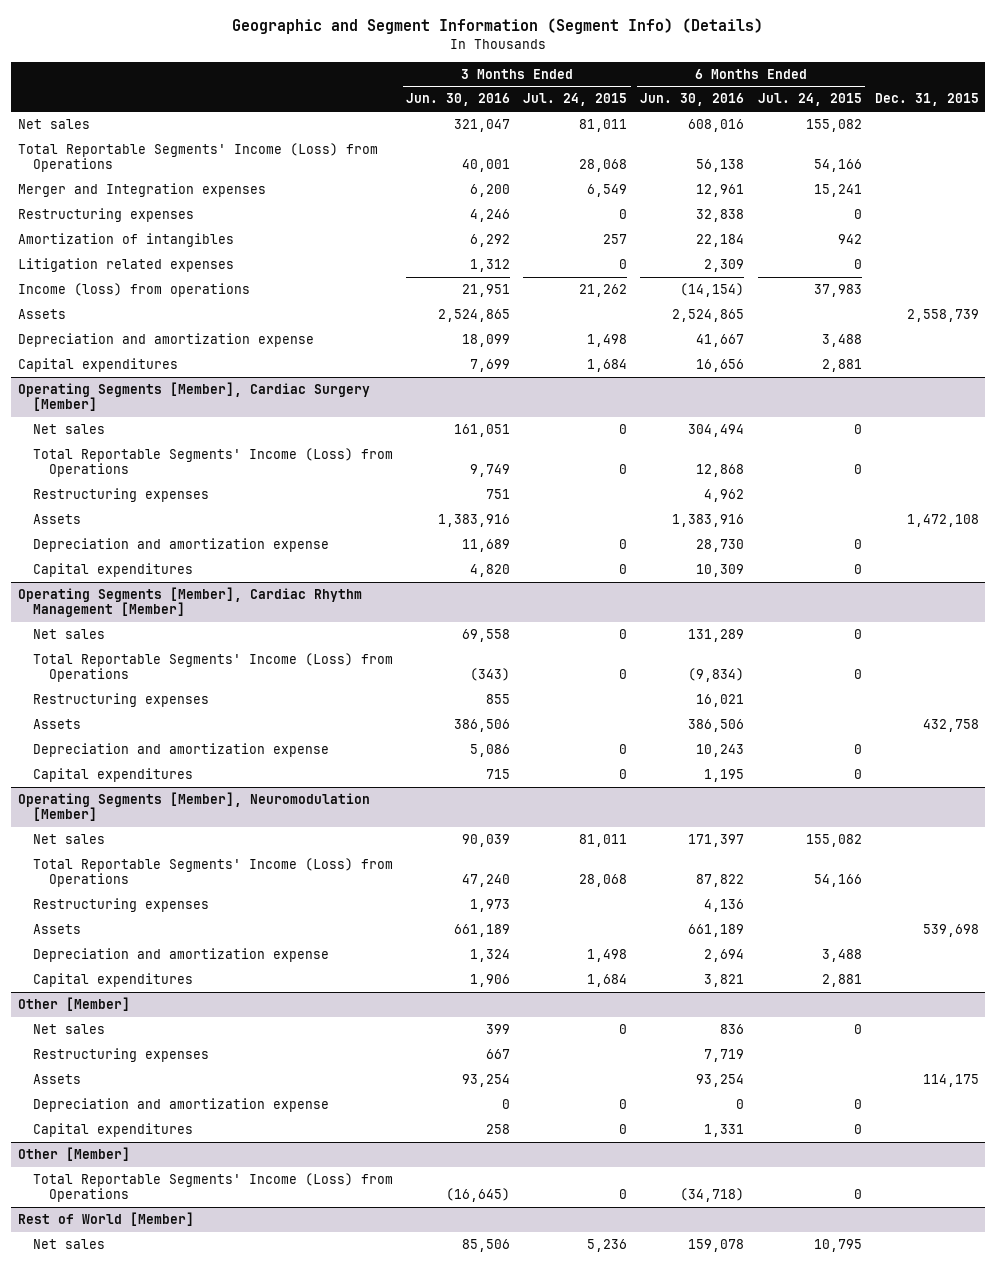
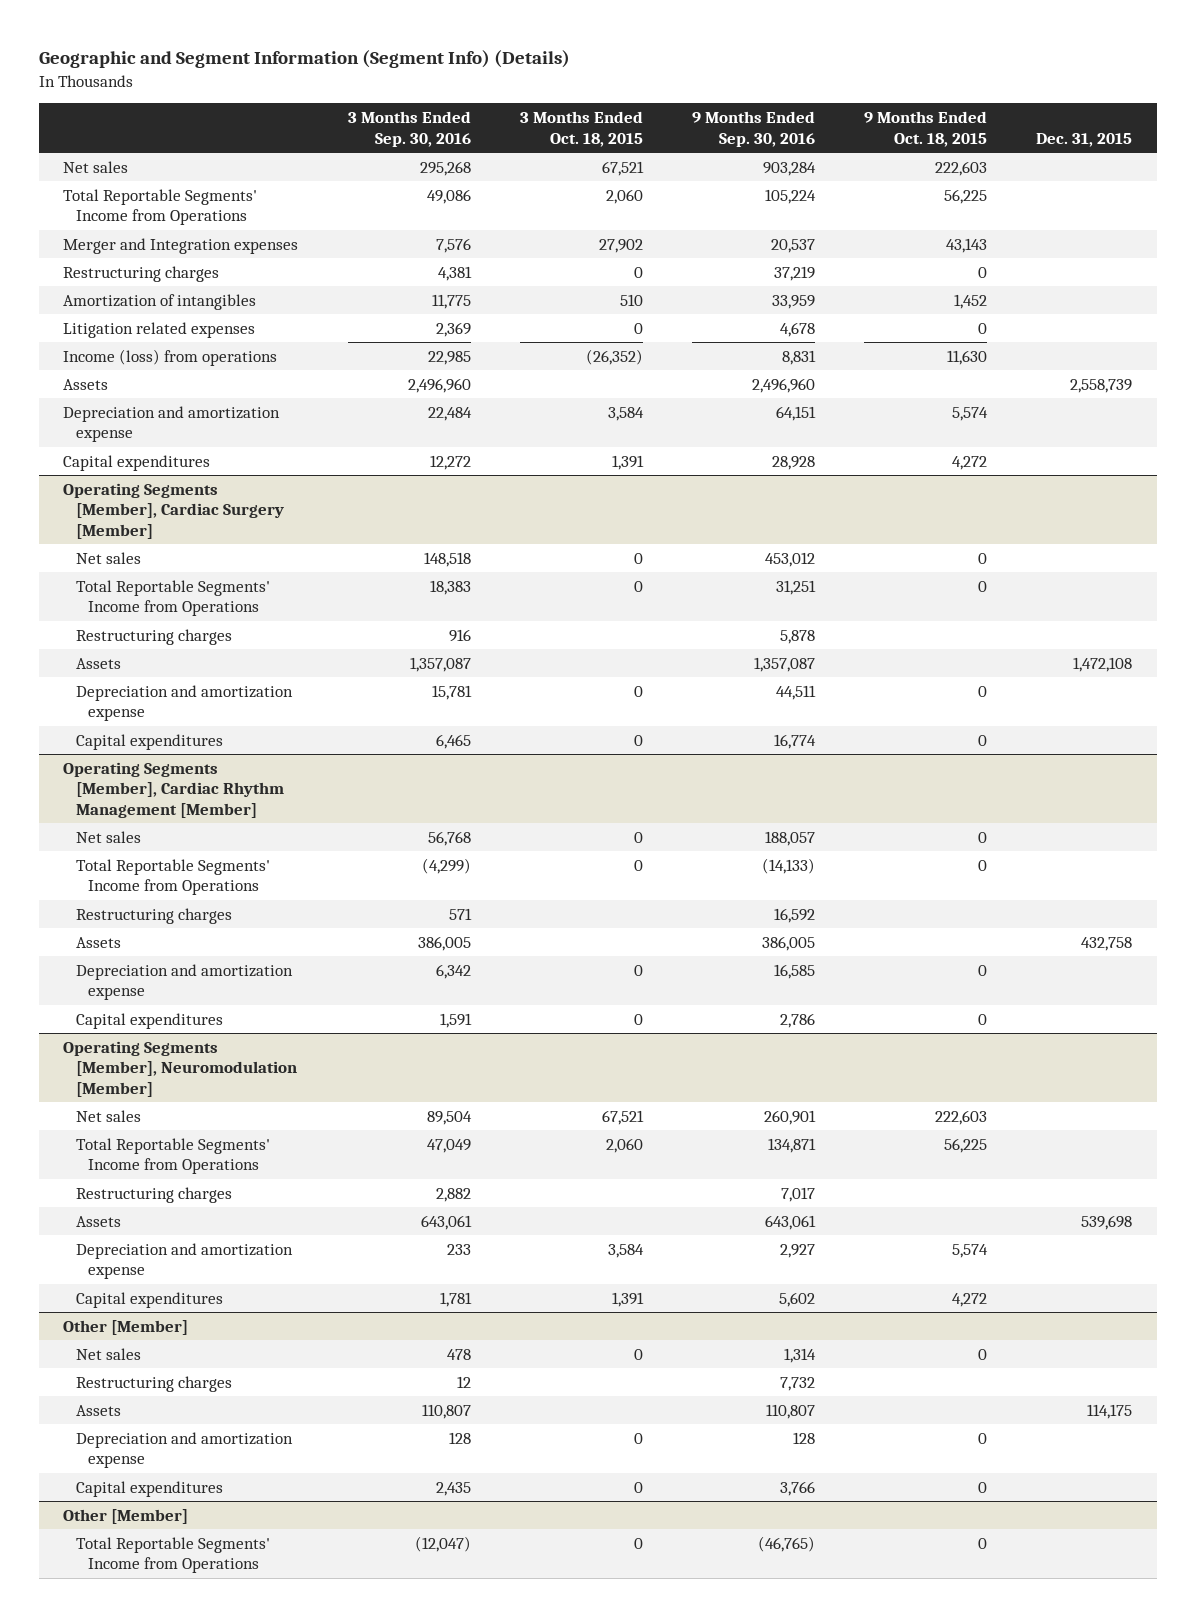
- | 3 Months Ended Jun. 30, 2016 | 3 Months Ended Jul. 24, 2015 | 6 Months Ended Jun. 30, 2016 | 6 Months Ended Jul. 24, 2015 | Dec. 31, 2015
+ | 3 Months Ended Sep. 30, 2016 | 3 Months Ended Oct. 18, 2015 | 9 Months Ended Sep. 30, 2016 | 9 Months Ended Oct. 18, 2015 | Dec. 31, 2015
- Total Reportable Segments' Income (Loss) from Operations | 40,001 | 28,068 | 56,138 | 54,166 |
+ Total Reportable Segments' Income from Operations | 49,086 | 2,060 | 105,224 | 56,225 |
- Restructuring expenses | 4,246 | 0 | 32,838 | 0 |
+ Restructuring charges | 4,381 | 0 | 37,219 | 0 |
@ Operating Segments [Member], Cardiac Surgery [Member]
- Total Reportable Segments' Income (Loss) from Operations | 9,749 | 0 | 12,868 | 0 |
- Restructuring expenses | 751 | | 4,962 | |
+ Total Reportable Segments' Income from Operations | 18,383 | 0 | 31,251 | 0 |
+ Restructuring charges | 916 | | 5,878 | |
@ Operating Segments [Member], Cardiac Rhythm Management [Member]
- Total Reportable Segments' Income (Loss) from Operations | (343) | 0 | (9,834) | 0 |
- Restructuring expenses | 855 | | 16,021 | |
+ Total Reportable Segments' Income from Operations | (4,299) | 0 | (14,133) | 0 |
+ Restructuring charges | 571 | | 16,592 | |
@ Operating Segments [Member], Neuromodulation [Member]
- Total Reportable Segments' Income (Loss) from Operations | 47,240 | 28,068 | 87,822 | 54,166 |
- Restructuring expenses | 1,973 | | 4,136 | |
+ Total Reportable Segments' Income from Operations | 47,049 | 2,060 | 134,871 | 56,225 |
+ Restructuring charges | 2,882 | | 7,017 | |
@ Other [Member]
- Restructuring expenses | 667 | | 7,719 | |
+ Restructuring charges | 12 | | 7,732 | |
- Total Reportable Segments' Income (Loss) from Operations | (16,645) | 0 | (34,718) | 0 |
- Rest of World [Member]
- Net sales | 85,506 | 5,236 | 159,078 | 10,795 |
@ Other [Member]
+ Total Reportable Segments' Income from Operations | (12,047) | 0 | (46,765) | 0 |

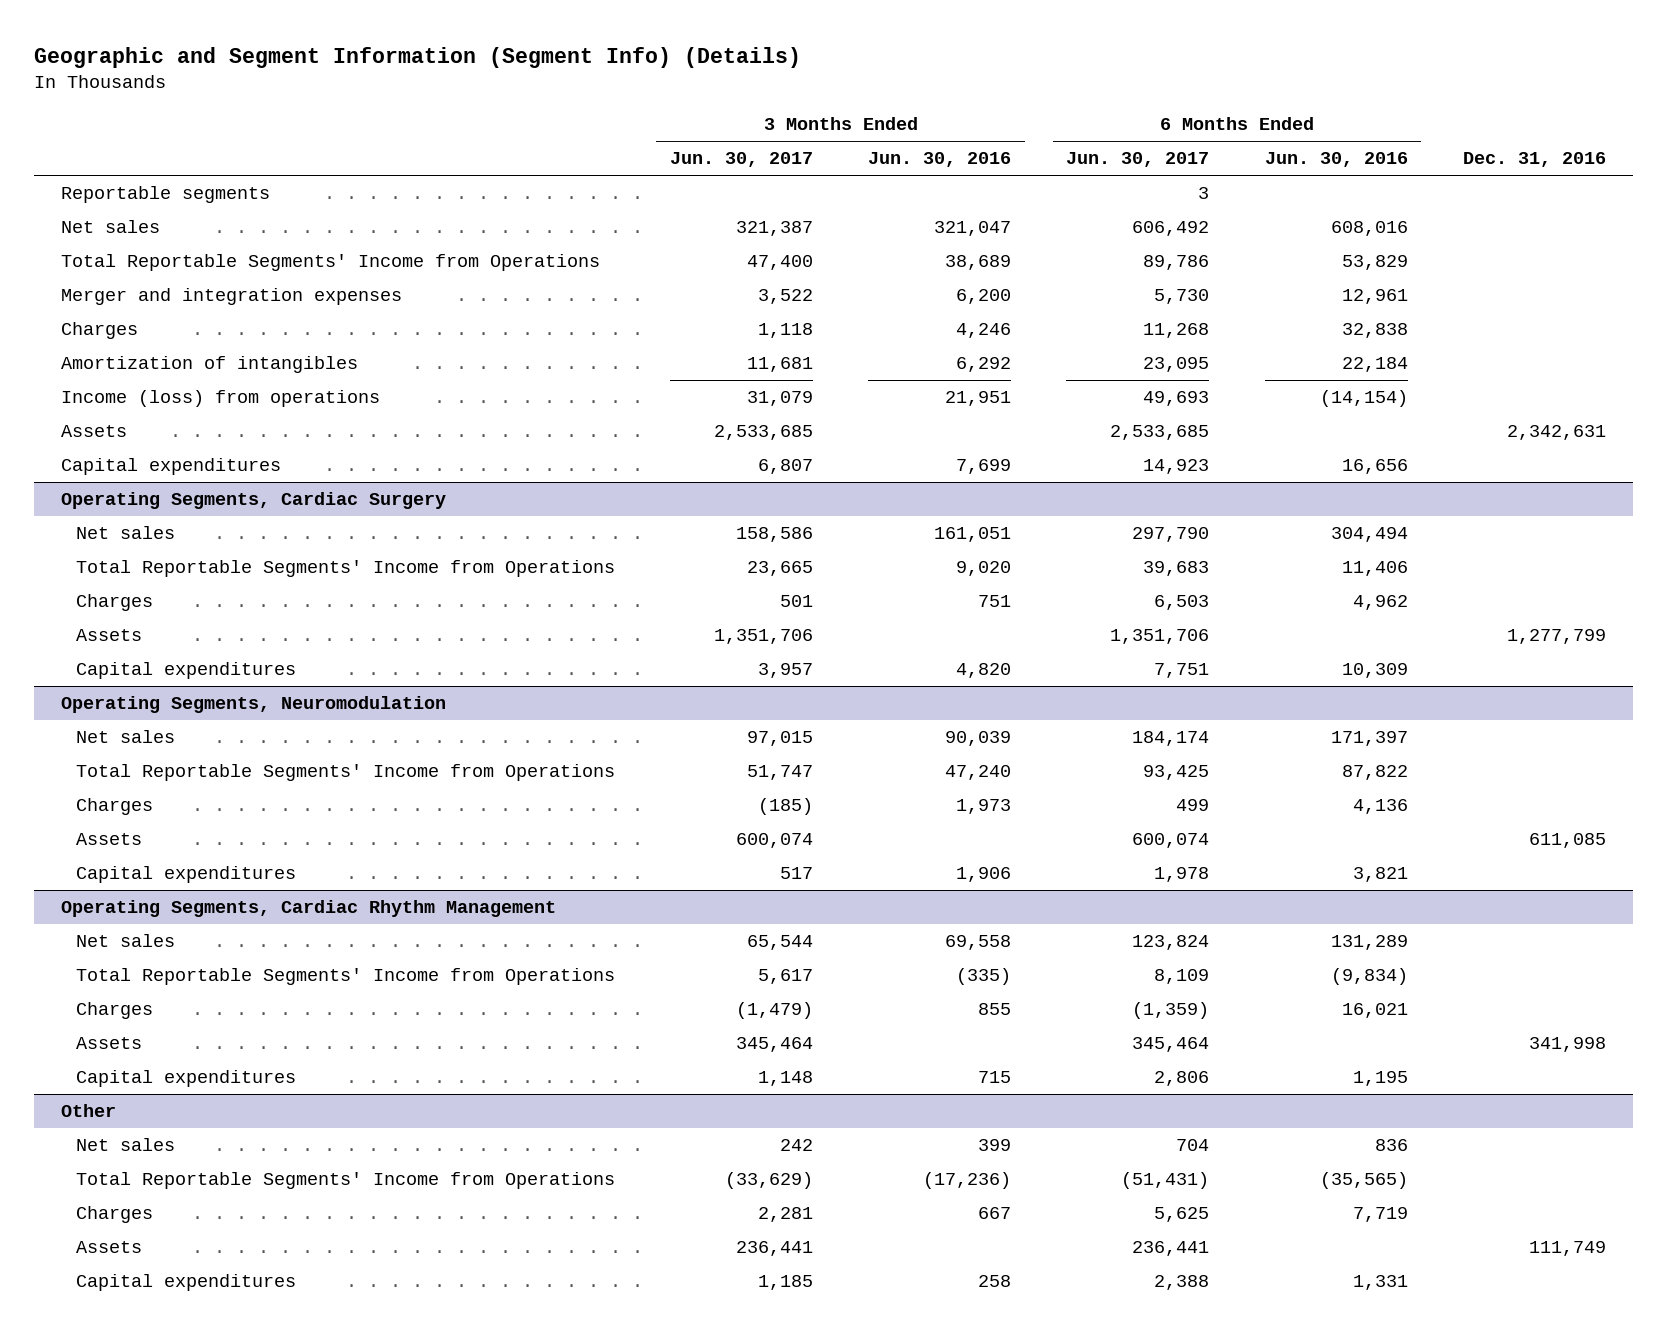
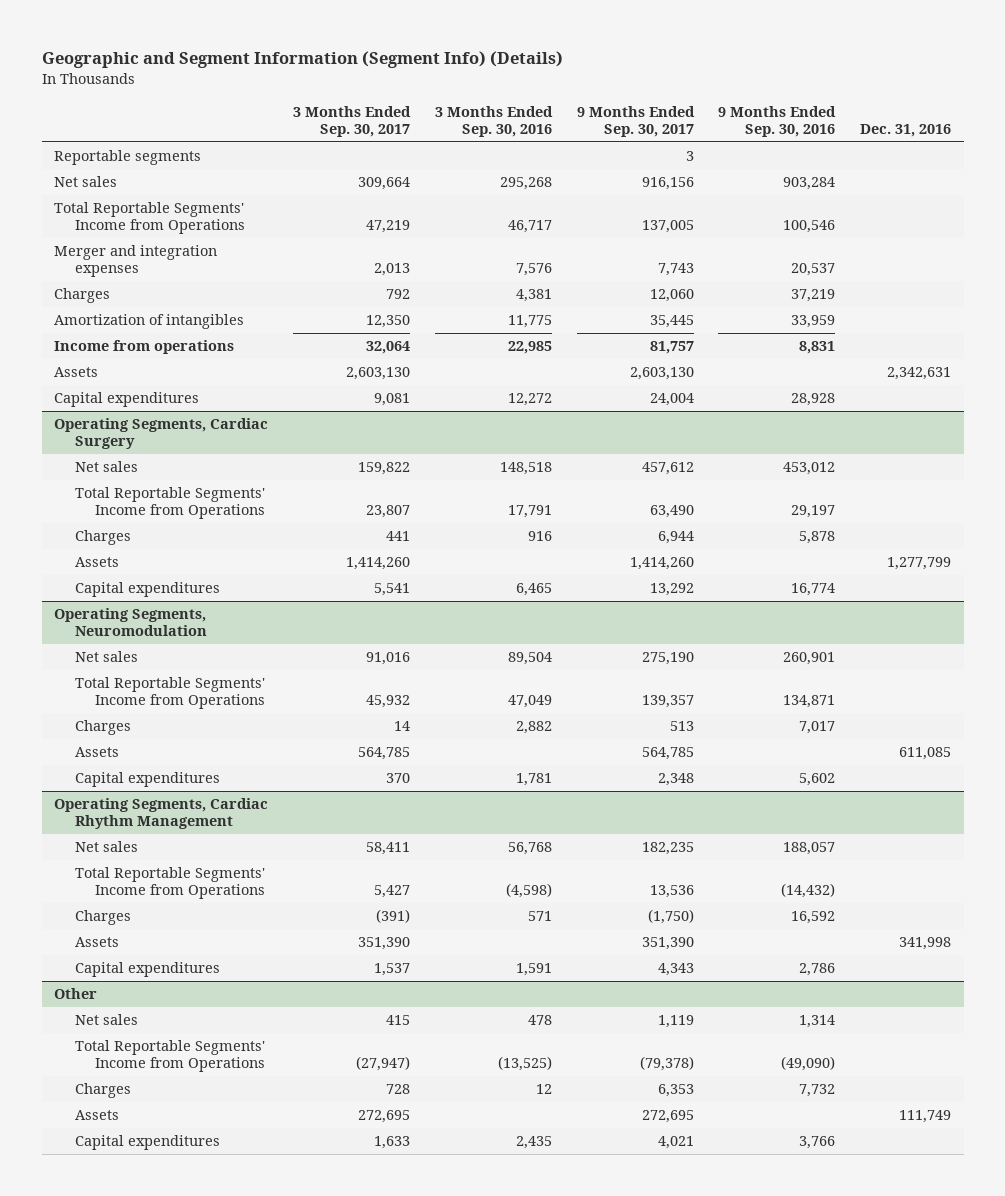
- | 3 Months Ended Jun. 30, 2017 | 3 Months Ended Jun. 30, 2016 | 6 Months Ended Jun. 30, 2017 | 6 Months Ended Jun. 30, 2016 | Dec. 31, 2016
+ | 3 Months Ended Sep. 30, 2017 | 3 Months Ended Sep. 30, 2016 | 9 Months Ended Sep. 30, 2017 | 9 Months Ended Sep. 30, 2016 | Dec. 31, 2016
- Income (loss) from operations | 31,079 | 21,951 | 49,693 | (14,154) |
+ Income from operations | 32,064 | 22,985 | 81,757 | 8,831 |

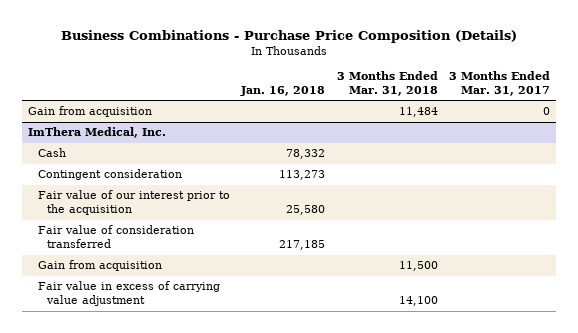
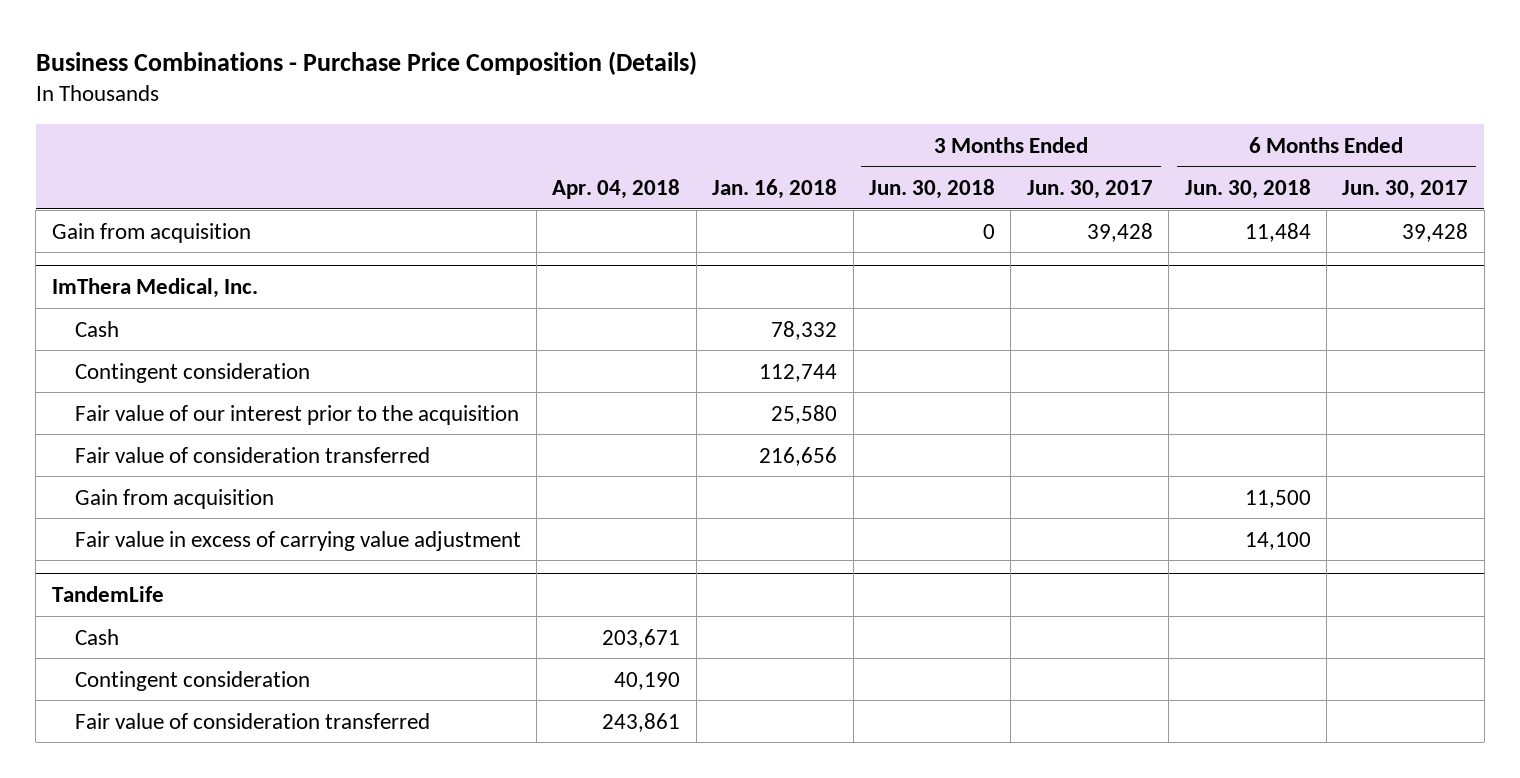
- | Jan. 16, 2018 | 3 Months Ended Mar. 31, 2018 | 3 Months Ended Mar. 31, 2017
+ | Apr. 04, 2018 | Jan. 16, 2018 | 3 Months Ended Jun. 30, 2018 | 3 Months Ended Jun. 30, 2017 | 6 Months Ended Jun. 30, 2018 | 6 Months Ended Jun. 30, 2017
@ ImThera Medical, Inc.
- Contingent consideration | 113,273 | |
+ Contingent consideration | | 112,744 | | | |
- Fair value of consideration transferred | 217,185 | |
+ Fair value of consideration transferred | | 216,656 | | | |
+ TandemLife
+ Cash | 203,671 | | | | |
+ Contingent consideration | 40,190 | | | | |
+ Fair value of consideration transferred | 243,861 | | | | |

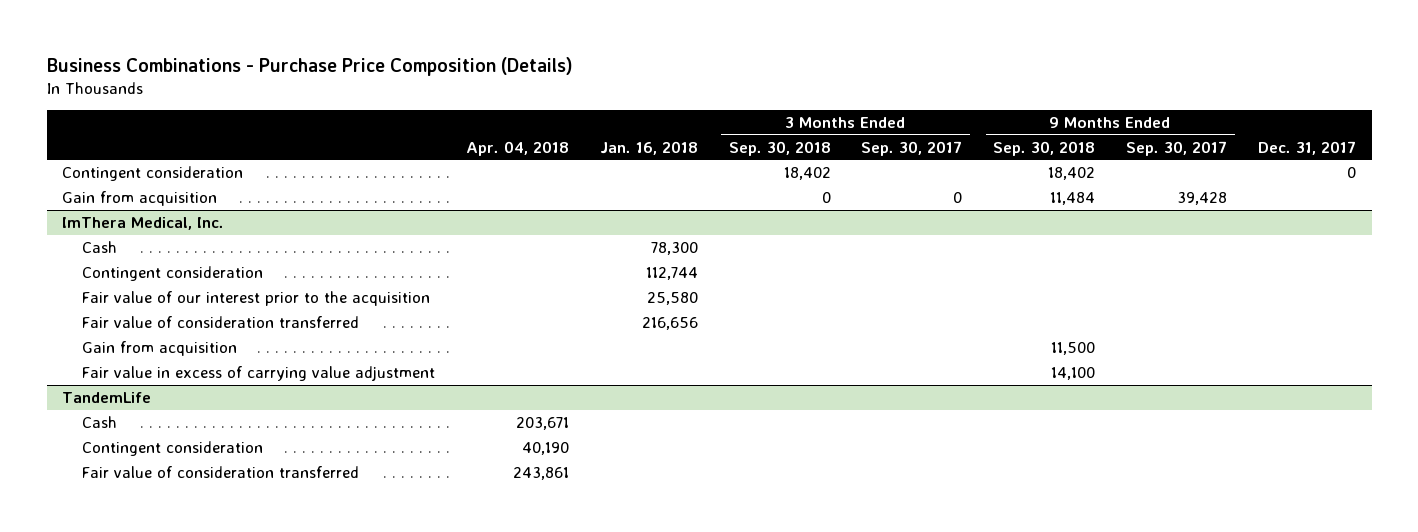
- | Apr. 04, 2018 | Jan. 16, 2018 | 3 Months Ended Jun. 30, 2018 | 3 Months Ended Jun. 30, 2017 | 6 Months Ended Jun. 30, 2018 | 6 Months Ended Jun. 30, 2017
+ | Apr. 04, 2018 | Jan. 16, 2018 | 3 Months Ended Sep. 30, 2018 | 3 Months Ended Sep. 30, 2017 | 9 Months Ended Sep. 30, 2018 | 9 Months Ended Sep. 30, 2017 | Dec. 31, 2017
+ Contingent consideration | | | 18,402 | | 18,402 | | 0
@ ImThera Medical, Inc.
- Cash | | 78,332 | | | |
+ Cash | | 78,300 | | | | |

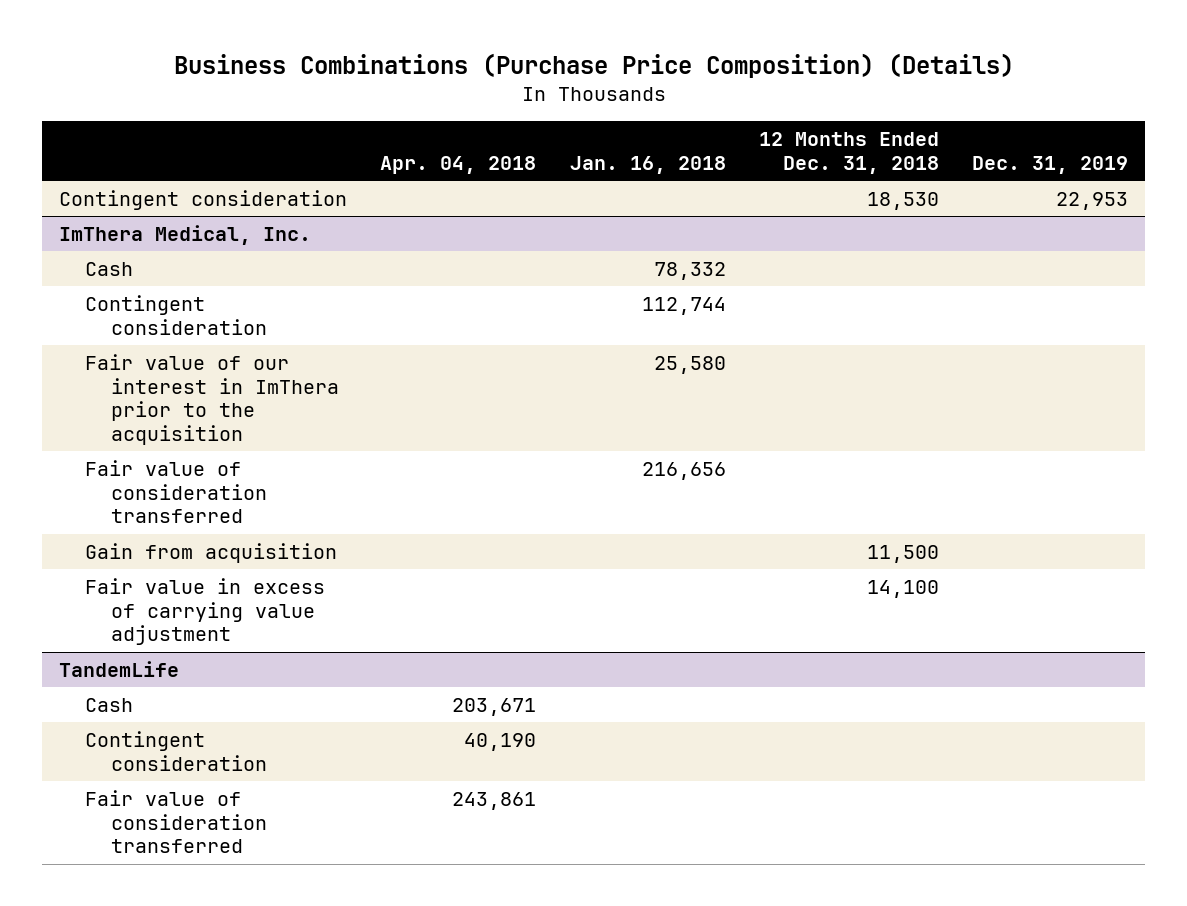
- Business Combinations - Purchase Price Composition (Details)
+ Business Combinations (Purchase Price Composition) (Details)
- | Apr. 04, 2018 | Jan. 16, 2018 | 3 Months Ended Sep. 30, 2018 | 3 Months Ended Sep. 30, 2017 | 9 Months Ended Sep. 30, 2018 | 9 Months Ended Sep. 30, 2017 | Dec. 31, 2017
+ | Apr. 04, 2018 | Jan. 16, 2018 | 12 Months Ended Dec. 31, 2018 | Dec. 31, 2019
- Gain from acquisition | | | 0 | 0 | 11,484 | 39,428 |
@ ImThera Medical, Inc.
- Cash | | 78,300 | | | | |
+ Cash | | 78,332 | |
- Fair value of our interest prior to the acquisition | | 25,580 | | | | |
+ Fair value of our interest in ImThera prior to the acquisition | | 25,580 | |

